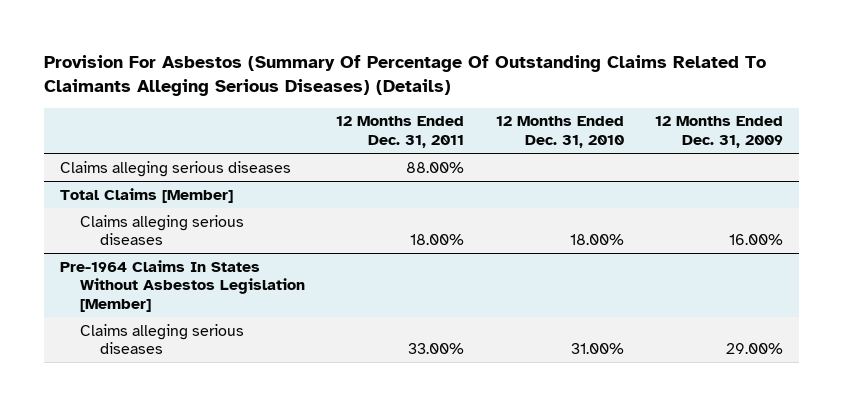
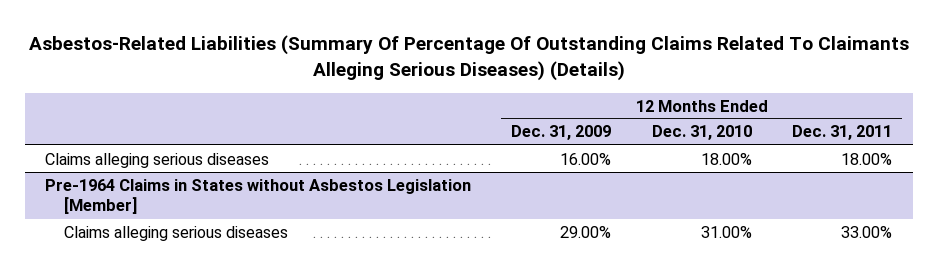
- Provision For Asbestos (Summary Of Percentage Of Outstanding Claims Related To Claimants Alleging Serious Diseases) (Details)
+ Asbestos-Related Liabilities (Summary Of Percentage Of Outstanding Claims Related To Claimants Alleging Serious Diseases) (Details)
- | 12 Months Ended Dec. 31, 2011 | 12 Months Ended Dec. 31, 2010 | 12 Months Ended Dec. 31, 2009
+ | 12 Months Ended Dec. 31, 2009 | 12 Months Ended Dec. 31, 2010 | 12 Months Ended Dec. 31, 2011
- Claims alleging serious diseases | 88.00% | |
- Total Claims [Member]
- Pre-1964 Claims In States Without Asbestos Legislation [Member]
+ Pre-1964 Claims in States without Asbestos Legislation [Member]

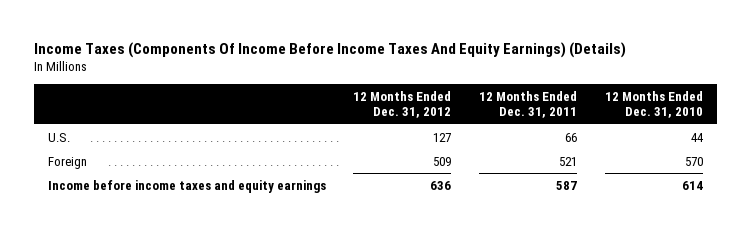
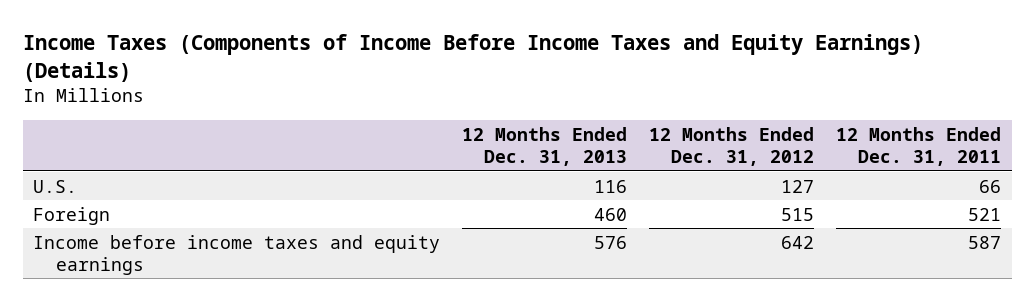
- Income Taxes (Components Of Income Before Income Taxes And Equity Earnings) (Details)
+ Income Taxes (Components of Income Before Income Taxes and Equity Earnings) (Details)
- | 12 Months Ended Dec. 31, 2012 | 12 Months Ended Dec. 31, 2011 | 12 Months Ended Dec. 31, 2010
+ | 12 Months Ended Dec. 31, 2013 | 12 Months Ended Dec. 31, 2012 | 12 Months Ended Dec. 31, 2011
- Foreign | 509 | 521 | 570
- Income before income taxes and equity earnings | 636 | 587 | 614
+ Foreign | 460 | 515 | 521
+ Income before income taxes and equity earnings | 576 | 642 | 587

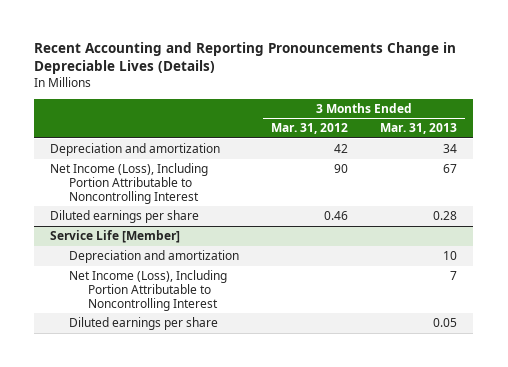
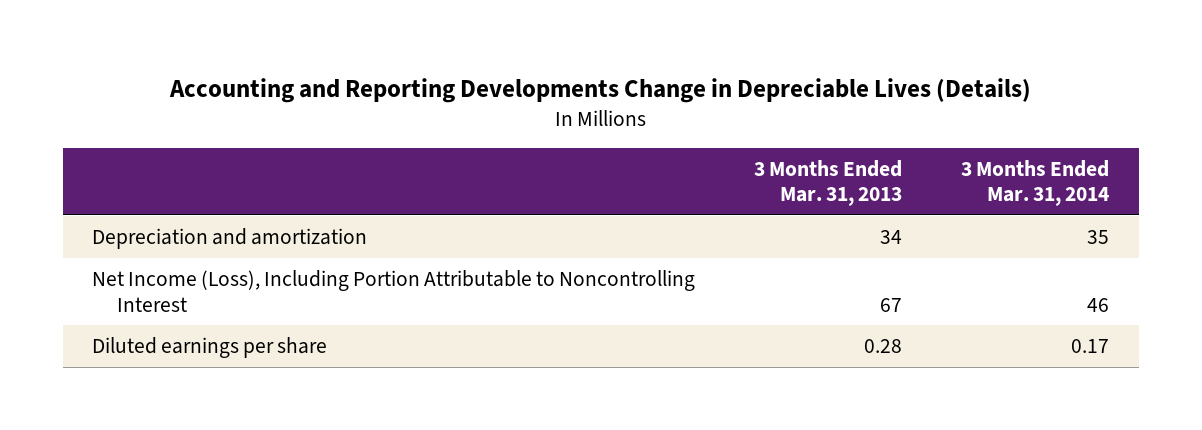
- Recent Accounting and Reporting Pronouncements Change in Depreciable Lives (Details)
+ Accounting and Reporting Developments Change in Depreciable Lives (Details)
- | 3 Months Ended Mar. 31, 2012 | 3 Months Ended Mar. 31, 2013
+ | 3 Months Ended Mar. 31, 2013 | 3 Months Ended Mar. 31, 2014
- Service Life [Member]
- Depreciation and amortization | | 10
- Net Income (Loss), Including Portion Attributable to Noncontrolling Interest | | 7
- Diluted earnings per share | | 0.05

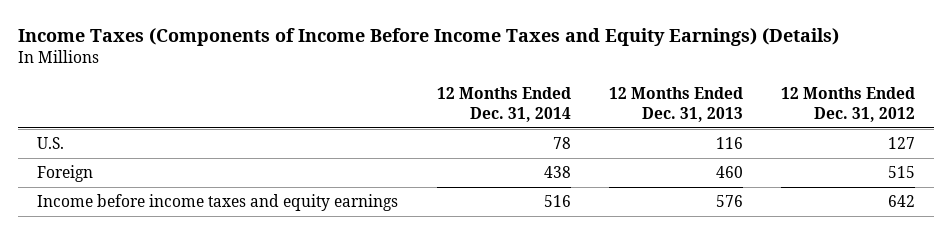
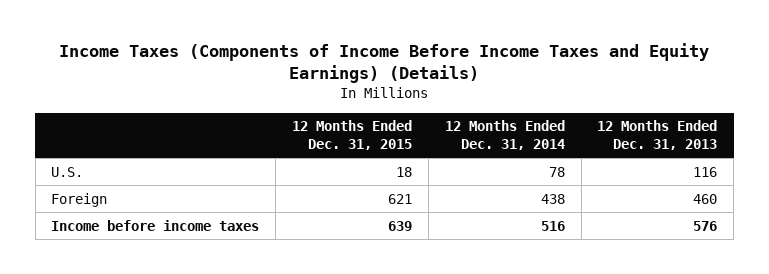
- | 12 Months Ended Dec. 31, 2014 | 12 Months Ended Dec. 31, 2013 | 12 Months Ended Dec. 31, 2012
+ | 12 Months Ended Dec. 31, 2015 | 12 Months Ended Dec. 31, 2014 | 12 Months Ended Dec. 31, 2013
- Income before income taxes and equity earnings | 516 | 576 | 642
+ Income before income taxes | 639 | 516 | 576

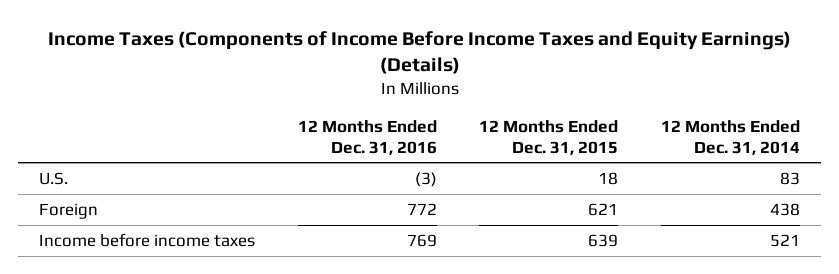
- | 12 Months Ended Dec. 31, 2015 | 12 Months Ended Dec. 31, 2014 | 12 Months Ended Dec. 31, 2013
+ | 12 Months Ended Dec. 31, 2016 | 12 Months Ended Dec. 31, 2015 | 12 Months Ended Dec. 31, 2014
- U.S. | 18 | 78 | 116
+ U.S. | (3) | 18 | 83
- Income before income taxes | 639 | 516 | 576
+ Income before income taxes | 769 | 639 | 521

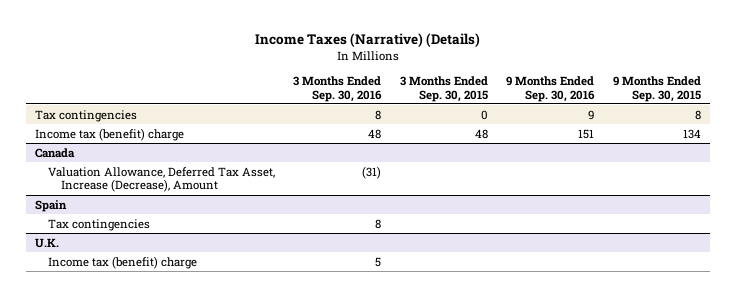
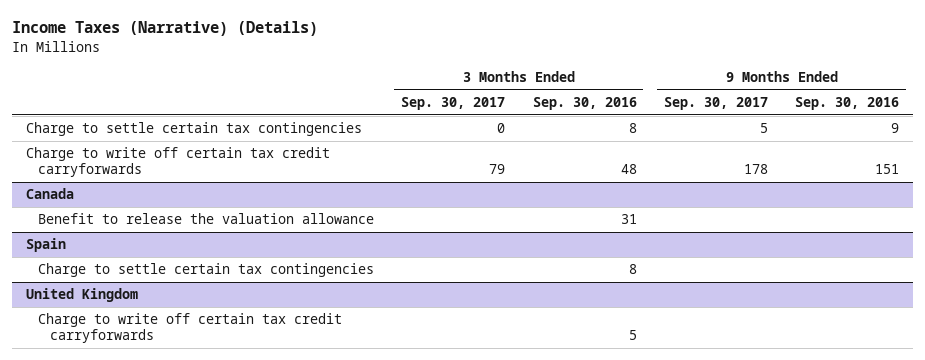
- | 3 Months Ended Sep. 30, 2016 | 3 Months Ended Sep. 30, 2015 | 9 Months Ended Sep. 30, 2016 | 9 Months Ended Sep. 30, 2015
+ | 3 Months Ended Sep. 30, 2017 | 3 Months Ended Sep. 30, 2016 | 9 Months Ended Sep. 30, 2017 | 9 Months Ended Sep. 30, 2016
- Tax contingencies | 8 | 0 | 9 | 8
- Income tax (benefit) charge | 48 | 48 | 151 | 134
+ Charge to settle certain tax contingencies | 0 | 8 | 5 | 9
+ Charge to write off certain tax credit carryforwards | 79 | 48 | 178 | 151
@ Canada
- Valuation Allowance, Deferred Tax Asset, Increase (Decrease), Amount | (31) | | |
+ Benefit to release the valuation allowance | | 31 | |
@ Spain
- Tax contingencies | 8 | | |
- U.K.
- Income tax (benefit) charge | 5 | | |
@ Spain
+ Charge to settle certain tax contingencies | | 8 | |
+ United Kingdom
+ Charge to write off certain tax credit carryforwards | | 5 | |

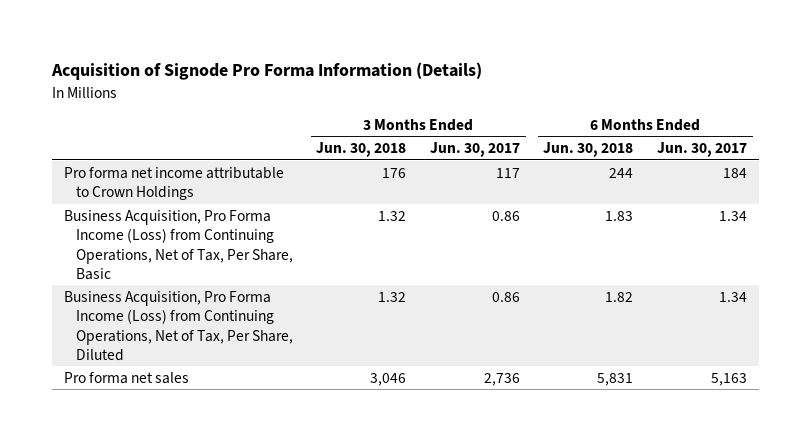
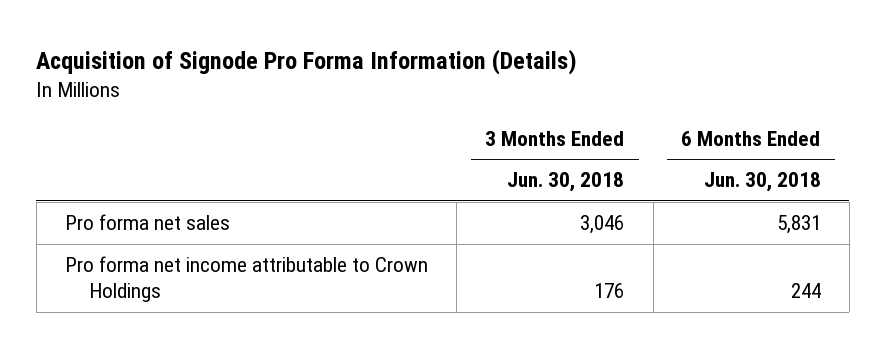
- | 3 Months Ended Jun. 30, 2018 | 3 Months Ended Jun. 30, 2017 | 6 Months Ended Jun. 30, 2018 | 6 Months Ended Jun. 30, 2017
+ | 3 Months Ended Jun. 30, 2018 | 6 Months Ended Jun. 30, 2018
- Business Acquisition, Pro Forma Income (Loss) from Continuing Operations, Net of Tax, Per Share, Basic | 1.32 | 0.86 | 1.83 | 1.34
- Business Acquisition, Pro Forma Income (Loss) from Continuing Operations, Net of Tax, Per Share, Diluted | 1.32 | 0.86 | 1.82 | 1.34
moved down: Pro forma net income attributable to Crown Holdings | 176 | 244

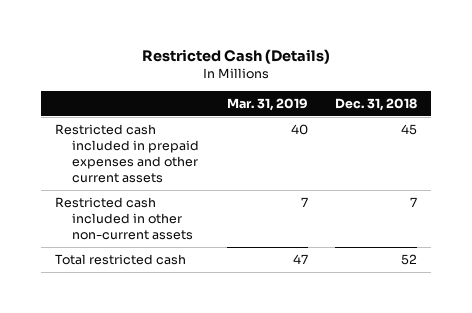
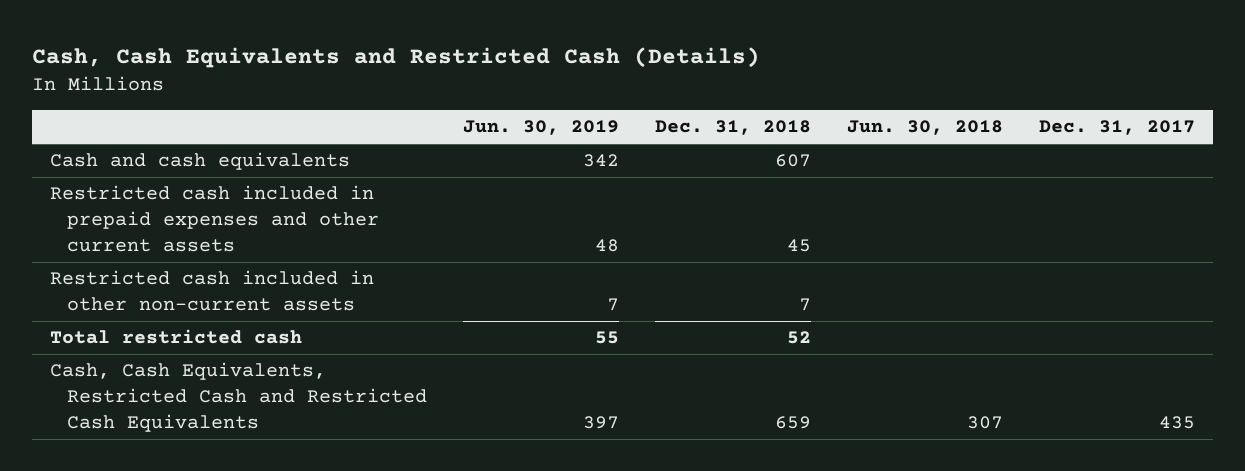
- Restricted Cash (Details)
+ Cash, Cash Equivalents and Restricted Cash (Details)
- | Mar. 31, 2019 | Dec. 31, 2018
+ | Jun. 30, 2019 | Dec. 31, 2018 | Jun. 30, 2018 | Dec. 31, 2017
+ Cash and cash equivalents | 342 | 607 | |
+ Cash, Cash Equivalents, Restricted Cash and Restricted Cash Equivalents | 397 | 659 | 307 | 435

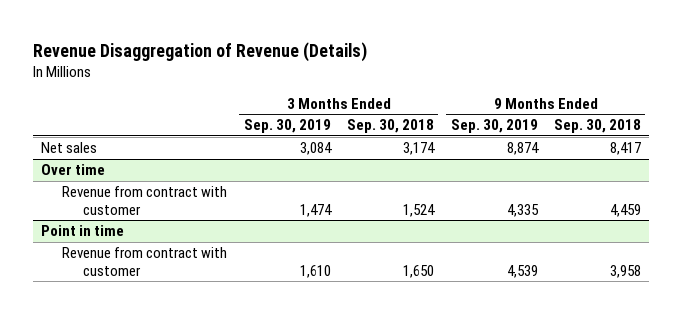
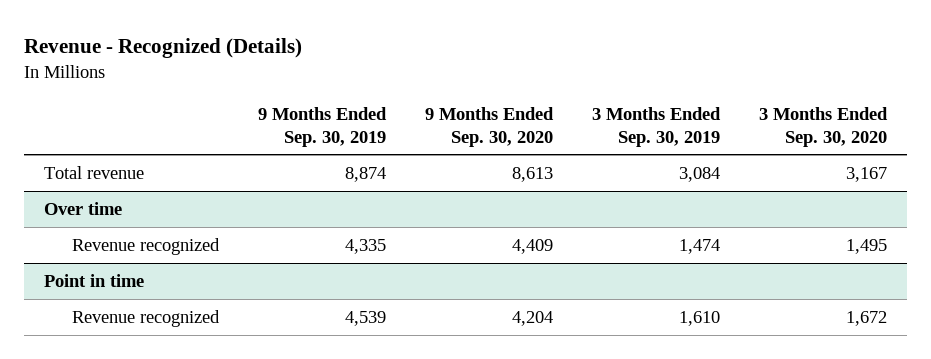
- Revenue Disaggregation of Revenue (Details)
+ Revenue - Recognized (Details)
- | 3 Months Ended Sep. 30, 2019 | 3 Months Ended Sep. 30, 2018 | 9 Months Ended Sep. 30, 2019 | 9 Months Ended Sep. 30, 2018
+ | 9 Months Ended Sep. 30, 2019 | 9 Months Ended Sep. 30, 2020 | 3 Months Ended Sep. 30, 2019 | 3 Months Ended Sep. 30, 2020
- Net sales | 3,084 | 3,174 | 8,874 | 8,417
+ Total revenue | 8,874 | 8,613 | 3,084 | 3,167
@ Over time
- Revenue from contract with customer | 1,474 | 1,524 | 4,335 | 4,459
+ Revenue recognized | 4,335 | 4,409 | 1,474 | 1,495
@ Point in time
- Revenue from contract with customer | 1,610 | 1,650 | 4,539 | 3,958
+ Revenue recognized | 4,539 | 4,204 | 1,610 | 1,672

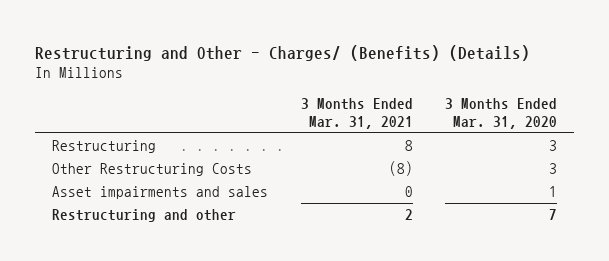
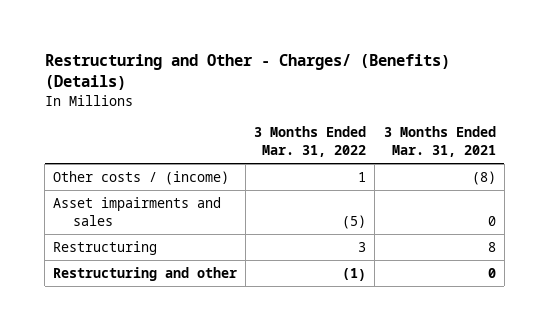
- | 3 Months Ended Mar. 31, 2021 | 3 Months Ended Mar. 31, 2020
+ | 3 Months Ended Mar. 31, 2022 | 3 Months Ended Mar. 31, 2021
- Other Restructuring Costs | (8) | 3
+ Other costs / (income) | 1 | (8)
- Restructuring and other | 2 | 7
moved down: Restructuring | 3 | 8
+ Restructuring and other | (1) | 0

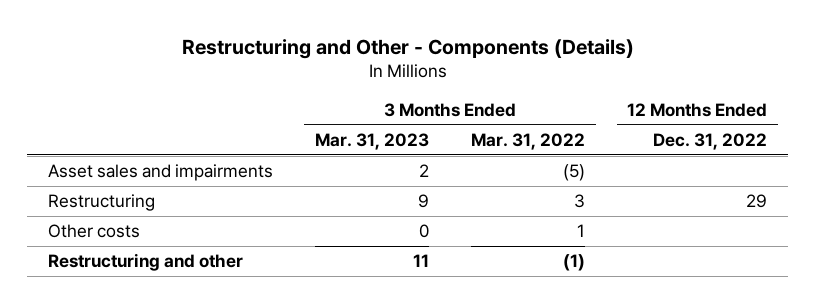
- Restructuring and Other - Charges/ (Benefits) (Details)
+ Restructuring and Other - Components (Details)
- | 3 Months Ended Mar. 31, 2022 | 3 Months Ended Mar. 31, 2021
+ | 3 Months Ended Mar. 31, 2023 | 3 Months Ended Mar. 31, 2022 | 12 Months Ended Dec. 31, 2022
- Other costs / (income) | 1 | (8)
- Asset impairments and sales | (5) | 0
+ Asset sales and impairments | 2 | (5) |
+ Other costs | 0 | 1 |

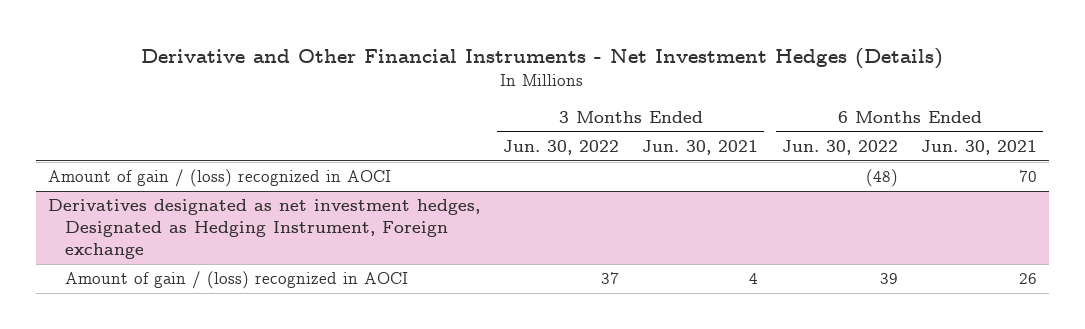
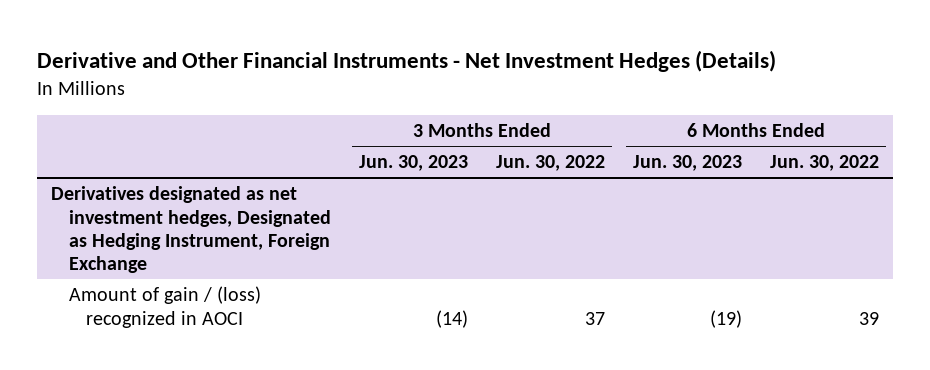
- | 3 Months Ended Jun. 30, 2022 | 3 Months Ended Jun. 30, 2021 | 6 Months Ended Jun. 30, 2022 | 6 Months Ended Jun. 30, 2021
+ | 3 Months Ended Jun. 30, 2023 | 3 Months Ended Jun. 30, 2022 | 6 Months Ended Jun. 30, 2023 | 6 Months Ended Jun. 30, 2022
- Amount of gain / (loss) recognized in AOCI | | | (48) | 70
- Derivatives designated as net investment hedges, Designated as Hedging Instrument, Foreign exchange
+ Derivatives designated as net investment hedges, Designated as Hedging Instrument, Foreign Exchange

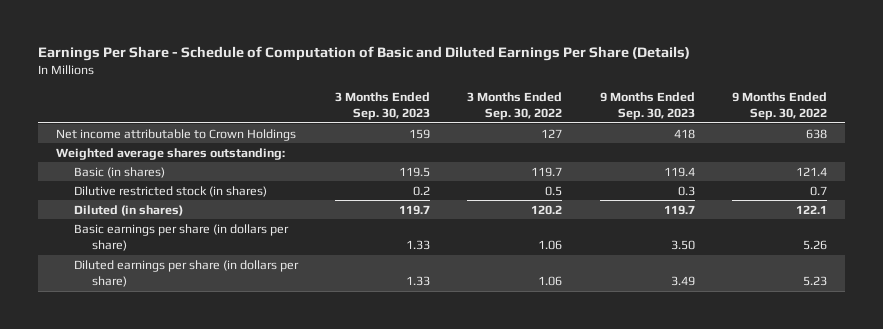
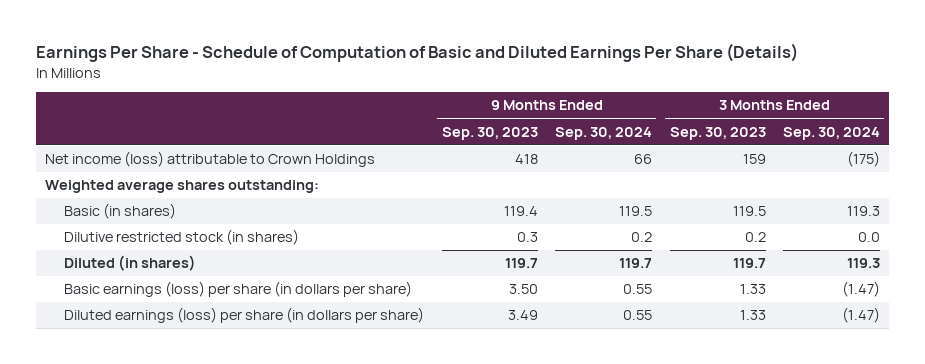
- | 3 Months Ended Sep. 30, 2023 | 3 Months Ended Sep. 30, 2022 | 9 Months Ended Sep. 30, 2023 | 9 Months Ended Sep. 30, 2022
+ | 9 Months Ended Sep. 30, 2023 | 9 Months Ended Sep. 30, 2024 | 3 Months Ended Sep. 30, 2023 | 3 Months Ended Sep. 30, 2024
- Net income attributable to Crown Holdings | 159 | 127 | 418 | 638
+ Net income (loss) attributable to Crown Holdings | 418 | 66 | 159 | (175)
- Basic earnings per share (in dollars per share) | 1.33 | 1.06 | 3.50 | 5.26
- Diluted earnings per share (in dollars per share) | 1.33 | 1.06 | 3.49 | 5.23
+ Basic earnings (loss) per share (in dollars per share) | 3.50 | 0.55 | 1.33 | (1.47)
+ Diluted earnings (loss) per share (in dollars per share) | 3.49 | 0.55 | 1.33 | (1.47)

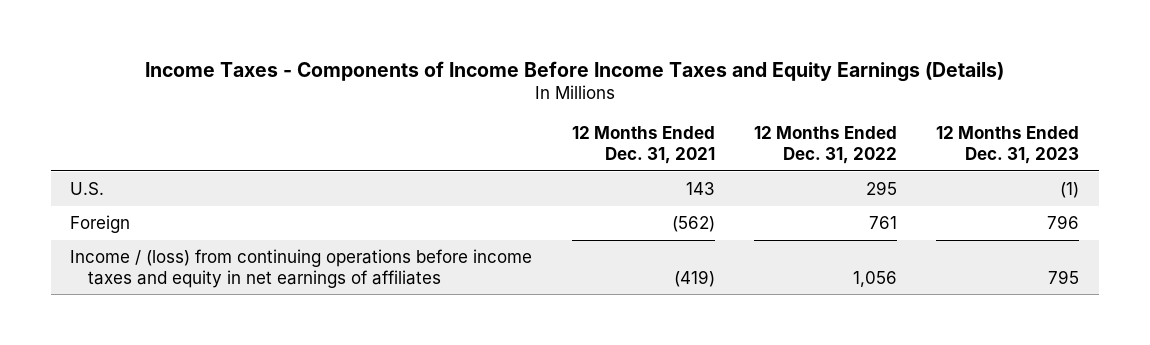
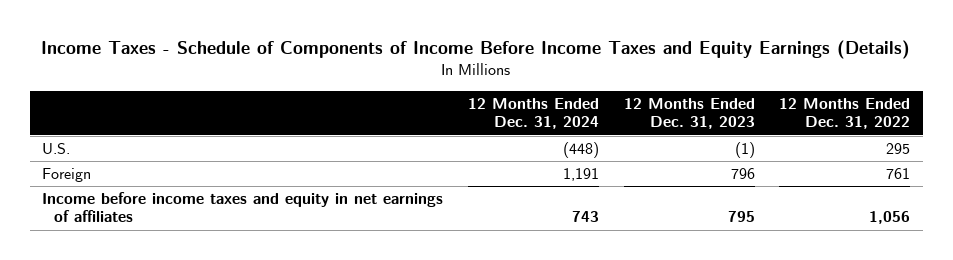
- Income Taxes - Components of Income Before Income Taxes and Equity Earnings (Details)
+ Income Taxes - Schedule of Components of Income Before Income Taxes and Equity Earnings (Details)
- | 12 Months Ended Dec. 31, 2021 | 12 Months Ended Dec. 31, 2022 | 12 Months Ended Dec. 31, 2023
+ | 12 Months Ended Dec. 31, 2024 | 12 Months Ended Dec. 31, 2023 | 12 Months Ended Dec. 31, 2022
- Income / (loss) from continuing operations before income taxes and equity in net earnings of affiliates | (419) | 1,056 | 795
+ Income before income taxes and equity in net earnings of affiliates | 743 | 795 | 1,056

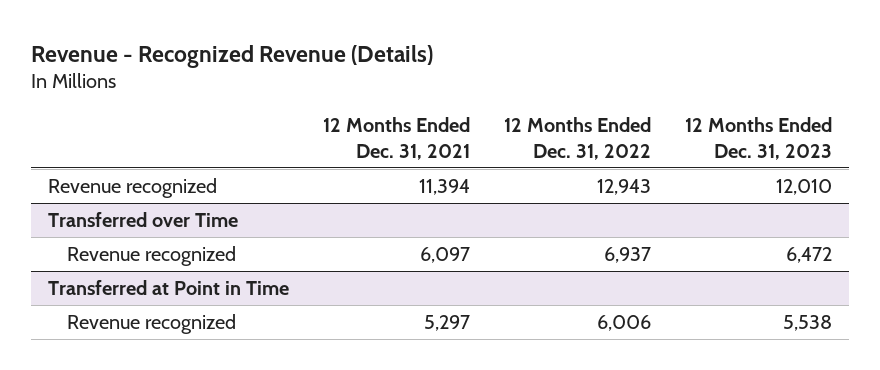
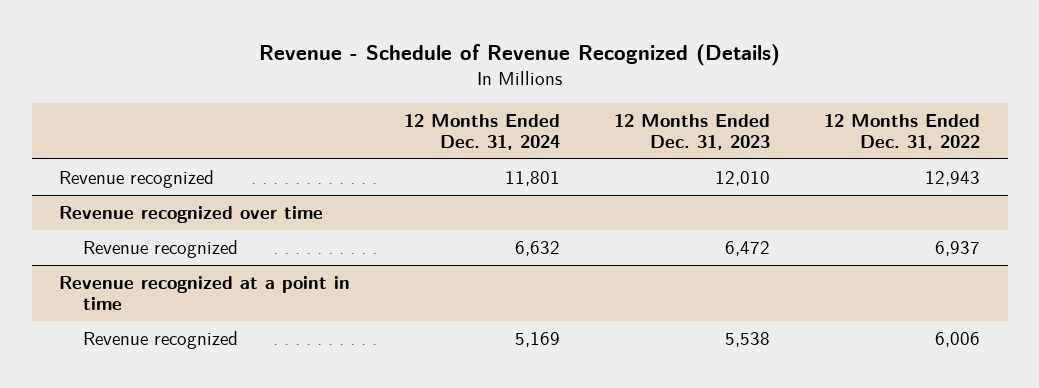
- Revenue - Recognized Revenue (Details)
+ Revenue - Schedule of Revenue Recognized (Details)
- | 12 Months Ended Dec. 31, 2021 | 12 Months Ended Dec. 31, 2022 | 12 Months Ended Dec. 31, 2023
+ | 12 Months Ended Dec. 31, 2024 | 12 Months Ended Dec. 31, 2023 | 12 Months Ended Dec. 31, 2022
- Transferred over Time
+ Revenue recognized over time
- Transferred at Point in Time
+ Revenue recognized at a point in time

